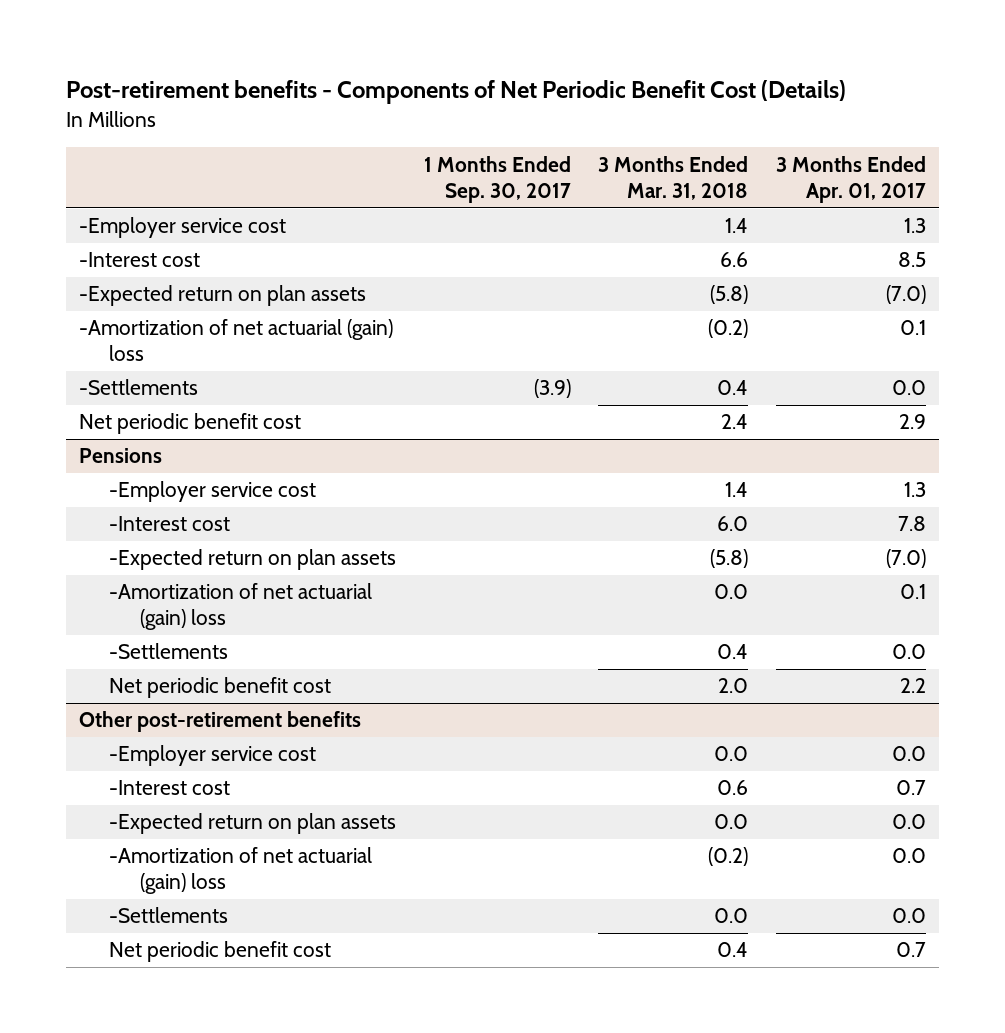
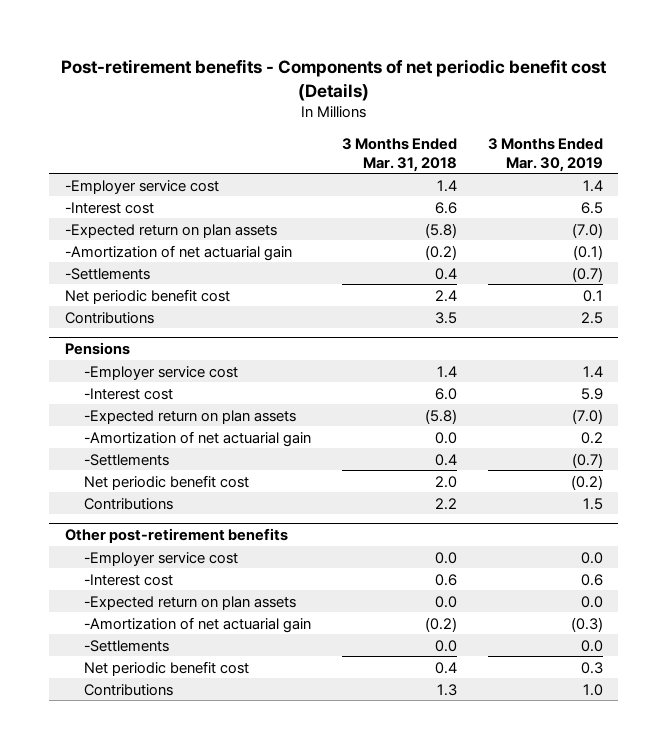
- Post-retirement benefits - Components of Net Periodic Benefit Cost (Details)
+ Post-retirement benefits - Components of net periodic benefit cost (Details)
- | 1 Months Ended Sep. 30, 2017 | 3 Months Ended Mar. 31, 2018 | 3 Months Ended Apr. 01, 2017
+ | 3 Months Ended Mar. 31, 2018 | 3 Months Ended Mar. 30, 2019
- -Amortization of net actuarial (gain) loss | | (0.2) | 0.1
+ -Amortization of net actuarial gain | (0.2) | (0.1)
+ Contributions | 3.5 | 2.5
@ Pensions
- -Amortization of net actuarial (gain) loss | | 0.0 | 0.1
+ -Amortization of net actuarial gain | 0.0 | 0.2
+ Contributions | 2.2 | 1.5
@ Other post-retirement benefits
- -Amortization of net actuarial (gain) loss | | (0.2) | 0.0
+ -Amortization of net actuarial gain | (0.2) | (0.3)
+ Contributions | 1.3 | 1.0

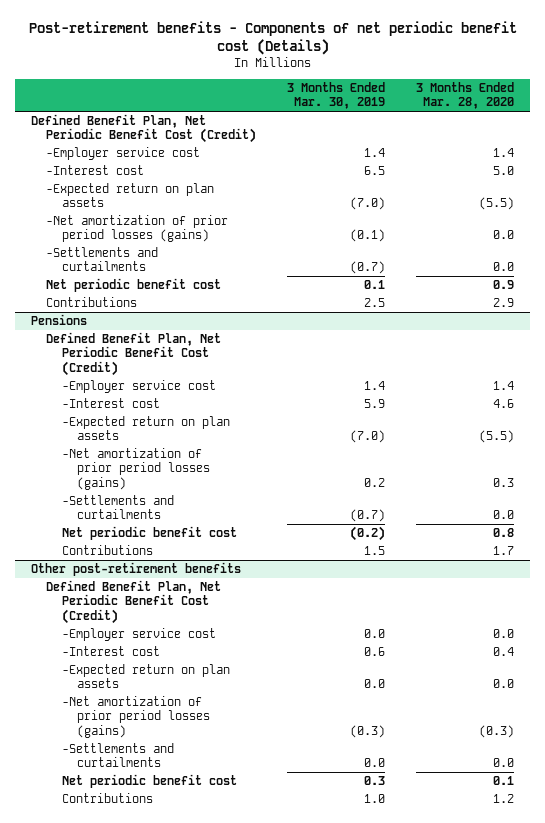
- | 3 Months Ended Mar. 31, 2018 | 3 Months Ended Mar. 30, 2019
+ | 3 Months Ended Mar. 30, 2019 | 3 Months Ended Mar. 28, 2020
+ Defined Benefit Plan, Net Periodic Benefit Cost (Credit)
- -Amortization of net actuarial gain | (0.2) | (0.1)
- -Settlements | 0.4 | (0.7)
+ -Net amortization of prior period losses (gains) | (0.1) | 0.0
+ -Settlements and curtailments | (0.7) | 0.0
@ Pensions
+ Defined Benefit Plan, Net Periodic Benefit Cost (Credit)
- -Amortization of net actuarial gain | 0.0 | 0.2
- -Settlements | 0.4 | (0.7)
+ -Net amortization of prior period losses (gains) | 0.2 | 0.3
+ -Settlements and curtailments | (0.7) | 0.0
@ Other post-retirement benefits
+ Defined Benefit Plan, Net Periodic Benefit Cost (Credit)
- -Amortization of net actuarial gain | (0.2) | (0.3)
- -Settlements | 0.0 | 0.0
+ -Net amortization of prior period losses (gains) | (0.3) | (0.3)
+ -Settlements and curtailments | 0.0 | 0.0

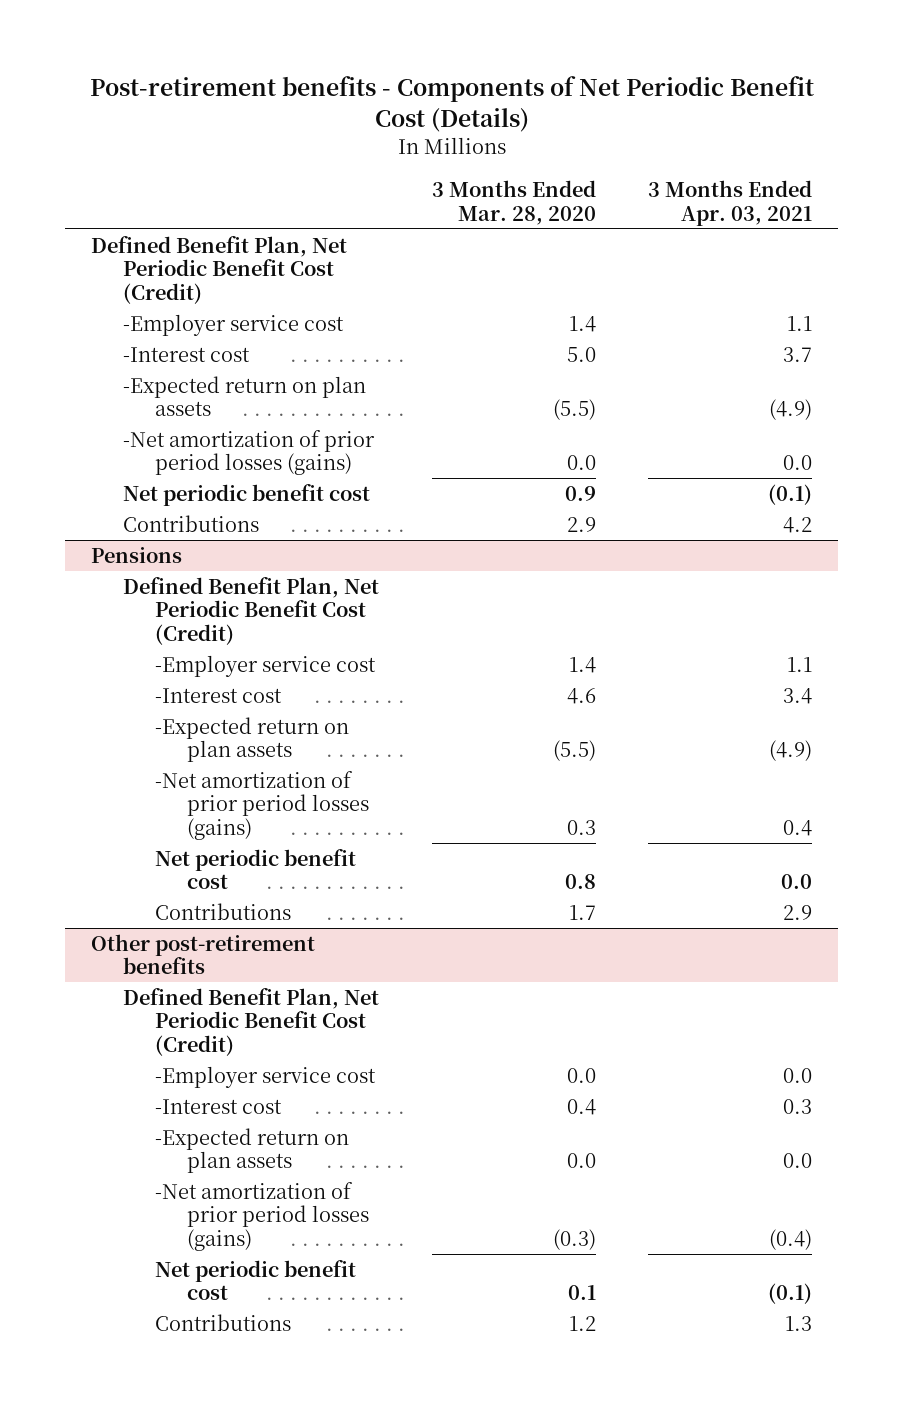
- Post-retirement benefits - Components of net periodic benefit cost (Details)
+ Post-retirement benefits - Components of Net Periodic Benefit Cost (Details)
- | 3 Months Ended Mar. 30, 2019 | 3 Months Ended Mar. 28, 2020
+ | 3 Months Ended Mar. 28, 2020 | 3 Months Ended Apr. 03, 2021
- -Settlements and curtailments | (0.7) | 0.0
@ Pensions
- -Settlements and curtailments | (0.7) | 0.0
@ Other post-retirement benefits
- -Settlements and curtailments | 0.0 | 0.0

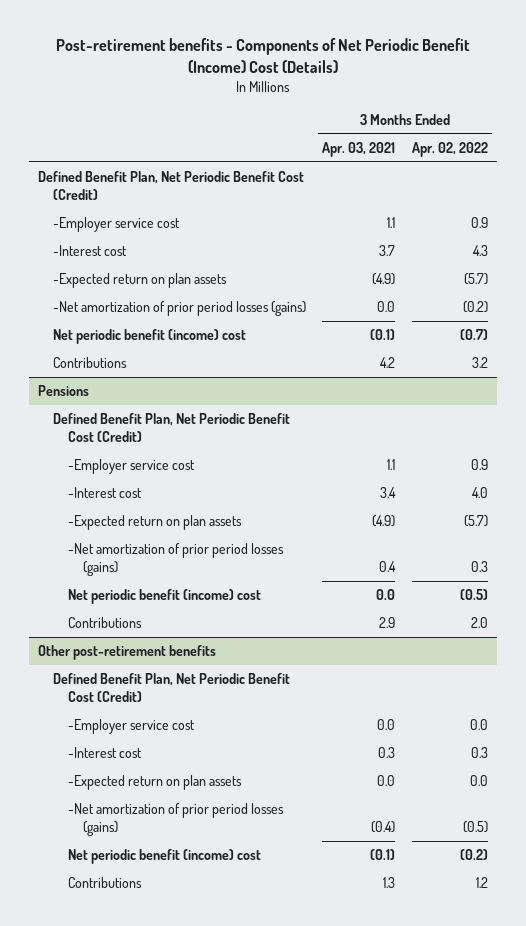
- Post-retirement benefits - Components of Net Periodic Benefit Cost (Details)
+ Post-retirement benefits - Components of Net Periodic Benefit (Income) Cost (Details)
- | 3 Months Ended Mar. 28, 2020 | 3 Months Ended Apr. 03, 2021
+ | 3 Months Ended Apr. 03, 2021 | 3 Months Ended Apr. 02, 2022
- Net periodic benefit cost | 0.9 | (0.1)
+ Net periodic benefit (income) cost | (0.1) | (0.7)
@ Pensions
- Net periodic benefit cost | 0.8 | 0.0
+ Net periodic benefit (income) cost | 0.0 | (0.5)
@ Other post-retirement benefits
- Net periodic benefit cost | 0.1 | (0.1)
+ Net periodic benefit (income) cost | (0.1) | (0.2)

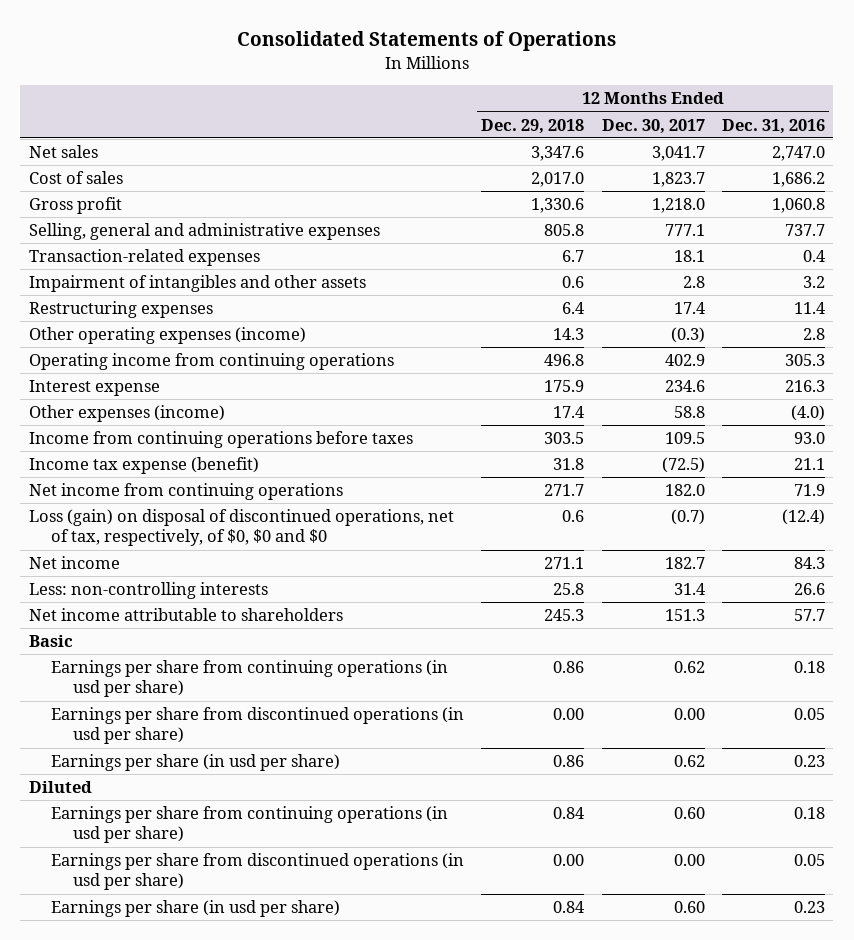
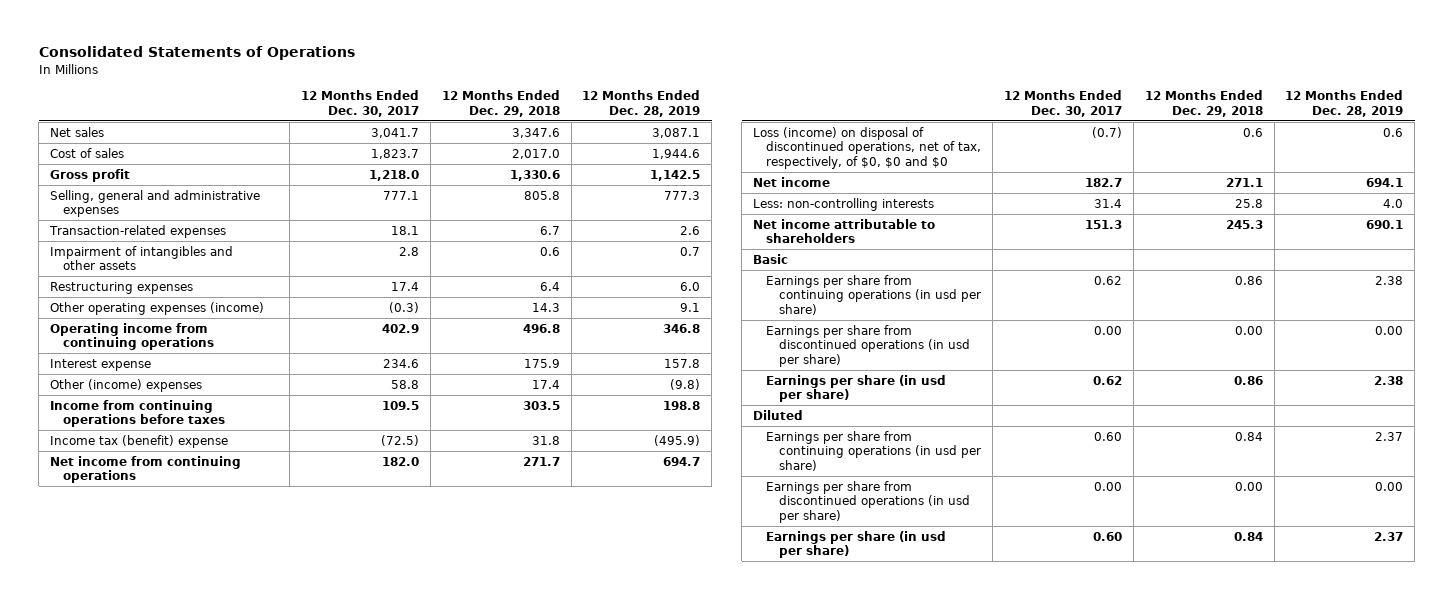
- | 12 Months Ended Dec. 29, 2018 | 12 Months Ended Dec. 30, 2017 | 12 Months Ended Dec. 31, 2016
+ | 12 Months Ended Dec. 30, 2017 | 12 Months Ended Dec. 29, 2018 | 12 Months Ended Dec. 28, 2019
- Other expenses (income) | 17.4 | 58.8 | (4.0)
+ Other (income) expenses | 58.8 | 17.4 | (9.8)
- Income tax expense (benefit) | 31.8 | (72.5) | 21.1
+ Income tax (benefit) expense | (72.5) | 31.8 | (495.9)
- Loss (gain) on disposal of discontinued operations, net of tax, respectively, of $0, $0 and $0 | 0.6 | (0.7) | (12.4)
+ Loss (income) on disposal of discontinued operations, net of tax, respectively, of $0, $0 and $0 | (0.7) | 0.6 | 0.6

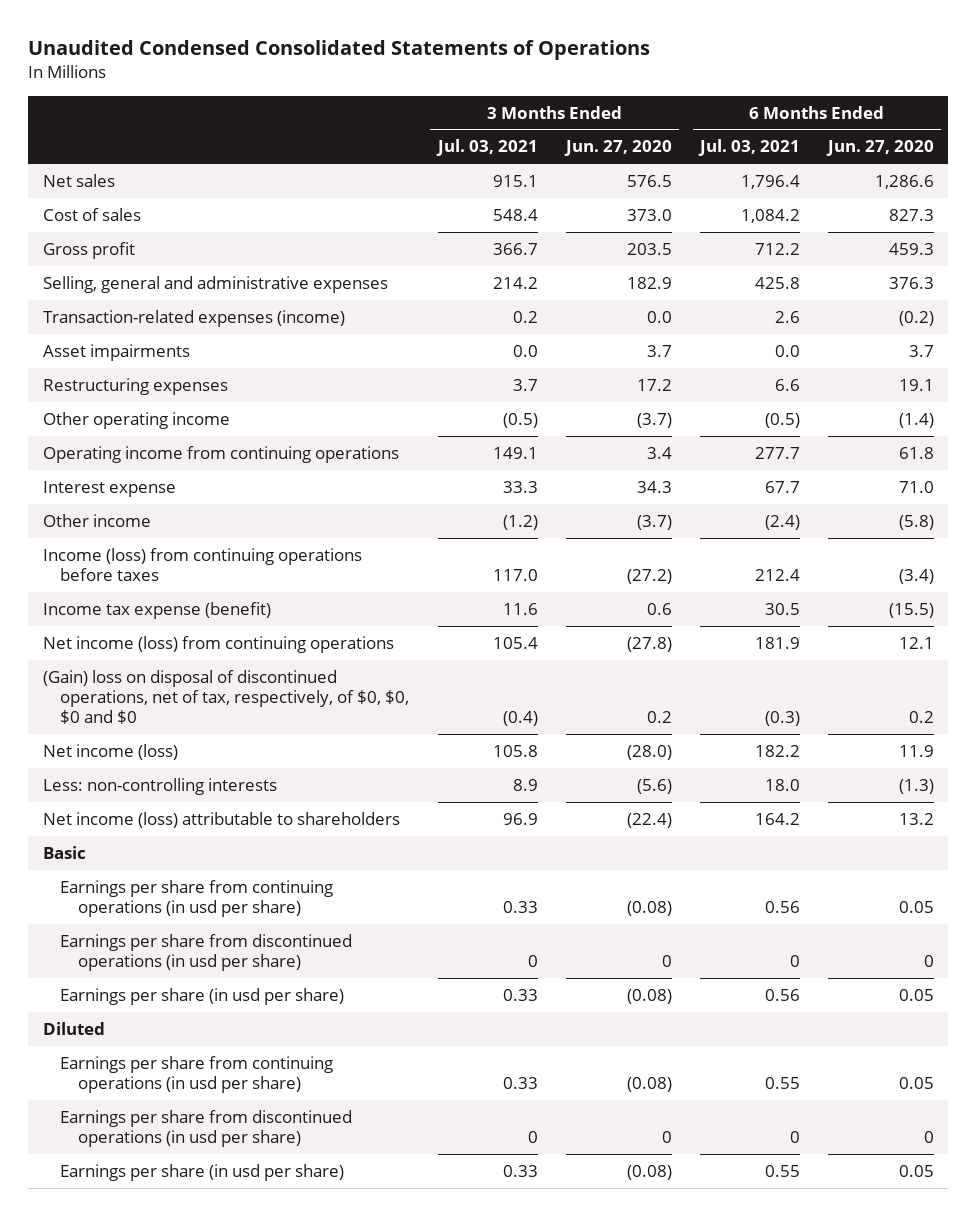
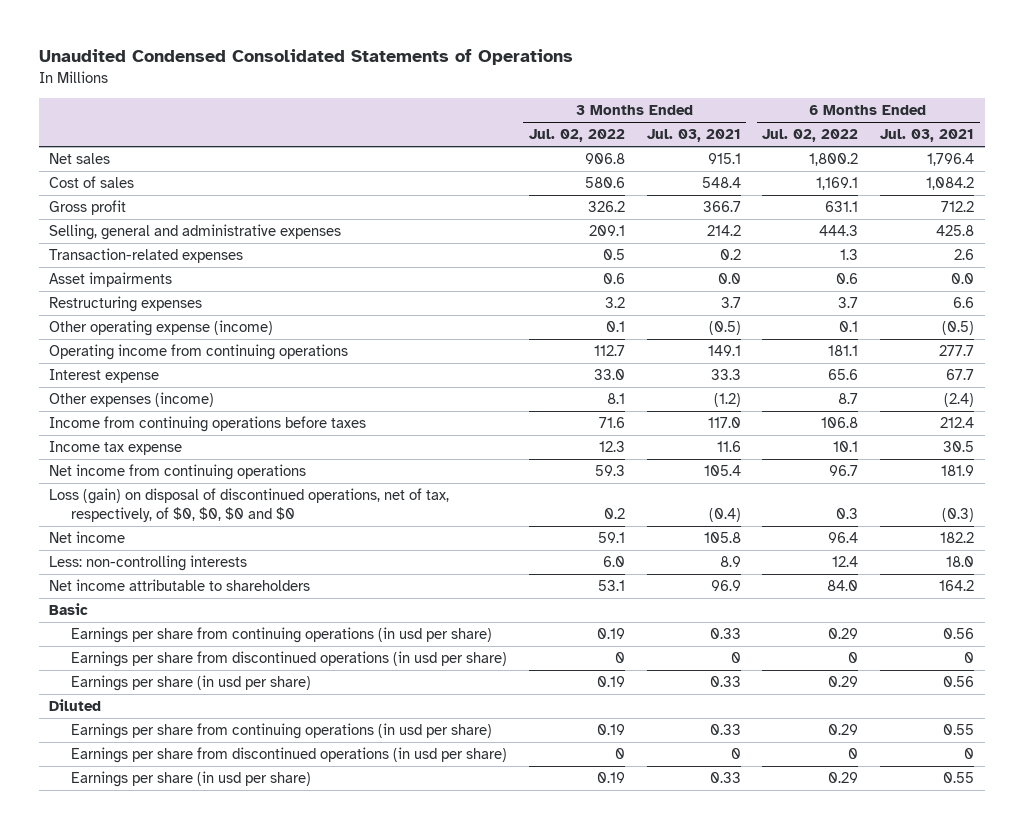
- | 3 Months Ended Jul. 03, 2021 | 3 Months Ended Jun. 27, 2020 | 6 Months Ended Jul. 03, 2021 | 6 Months Ended Jun. 27, 2020
+ | 3 Months Ended Jul. 02, 2022 | 3 Months Ended Jul. 03, 2021 | 6 Months Ended Jul. 02, 2022 | 6 Months Ended Jul. 03, 2021
- Transaction-related expenses (income) | 0.2 | 0.0 | 2.6 | (0.2)
+ Transaction-related expenses | 0.5 | 0.2 | 1.3 | 2.6
- Other operating income | (0.5) | (3.7) | (0.5) | (1.4)
+ Other operating expense (income) | 0.1 | (0.5) | 0.1 | (0.5)
- Other income | (1.2) | (3.7) | (2.4) | (5.8)
- Income (loss) from continuing operations before taxes | 117.0 | (27.2) | 212.4 | (3.4)
- Income tax expense (benefit) | 11.6 | 0.6 | 30.5 | (15.5)
- Net income (loss) from continuing operations | 105.4 | (27.8) | 181.9 | 12.1
- (Gain) loss on disposal of discontinued operations, net of tax, respectively, of $0, $0, $0 and $0 | (0.4) | 0.2 | (0.3) | 0.2
- Net income (loss) | 105.8 | (28.0) | 182.2 | 11.9
+ Other expenses (income) | 8.1 | (1.2) | 8.7 | (2.4)
+ Income from continuing operations before taxes | 71.6 | 117.0 | 106.8 | 212.4
+ Income tax expense | 12.3 | 11.6 | 10.1 | 30.5
+ Net income from continuing operations | 59.3 | 105.4 | 96.7 | 181.9
+ Loss (gain) on disposal of discontinued operations, net of tax, respectively, of $0, $0, $0 and $0 | 0.2 | (0.4) | 0.3 | (0.3)
+ Net income | 59.1 | 105.8 | 96.4 | 182.2
- Net income (loss) attributable to shareholders | 96.9 | (22.4) | 164.2 | 13.2
+ Net income attributable to shareholders | 53.1 | 96.9 | 84.0 | 164.2

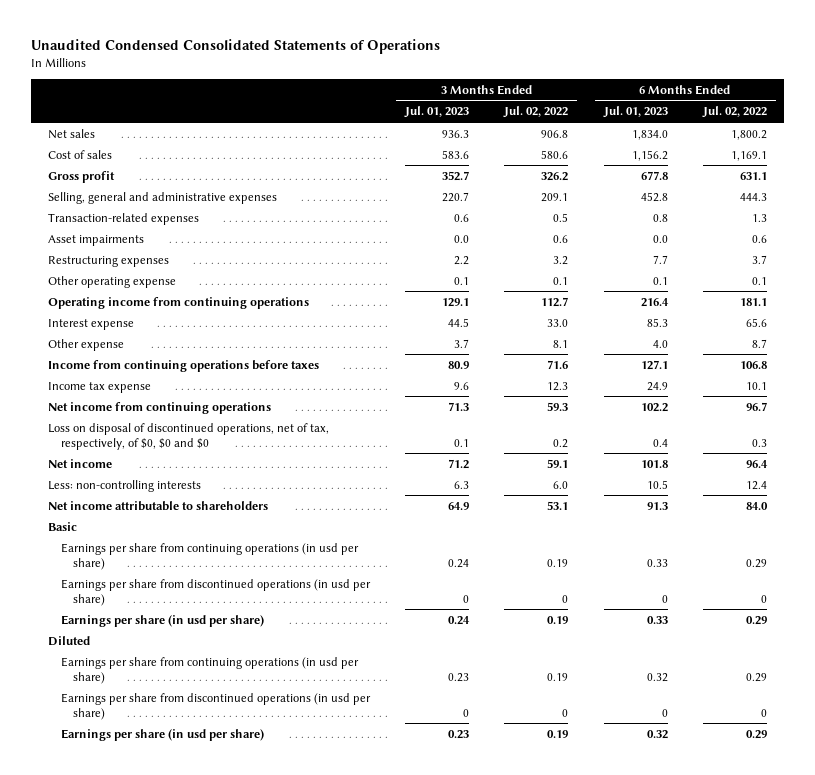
- | 3 Months Ended Jul. 02, 2022 | 3 Months Ended Jul. 03, 2021 | 6 Months Ended Jul. 02, 2022 | 6 Months Ended Jul. 03, 2021
+ | 3 Months Ended Jul. 01, 2023 | 3 Months Ended Jul. 02, 2022 | 6 Months Ended Jul. 01, 2023 | 6 Months Ended Jul. 02, 2022
- Other operating expense (income) | 0.1 | (0.5) | 0.1 | (0.5)
+ Other operating expense | 0.1 | 0.1 | 0.1 | 0.1
- Other expenses (income) | 8.1 | (1.2) | 8.7 | (2.4)
+ Other expense | 3.7 | 8.1 | 4.0 | 8.7
- Loss (gain) on disposal of discontinued operations, net of tax, respectively, of $0, $0, $0 and $0 | 0.2 | (0.4) | 0.3 | (0.3)
+ Loss on disposal of discontinued operations, net of tax, respectively, of $0, $0 and $0 | 0.1 | 0.2 | 0.4 | 0.3

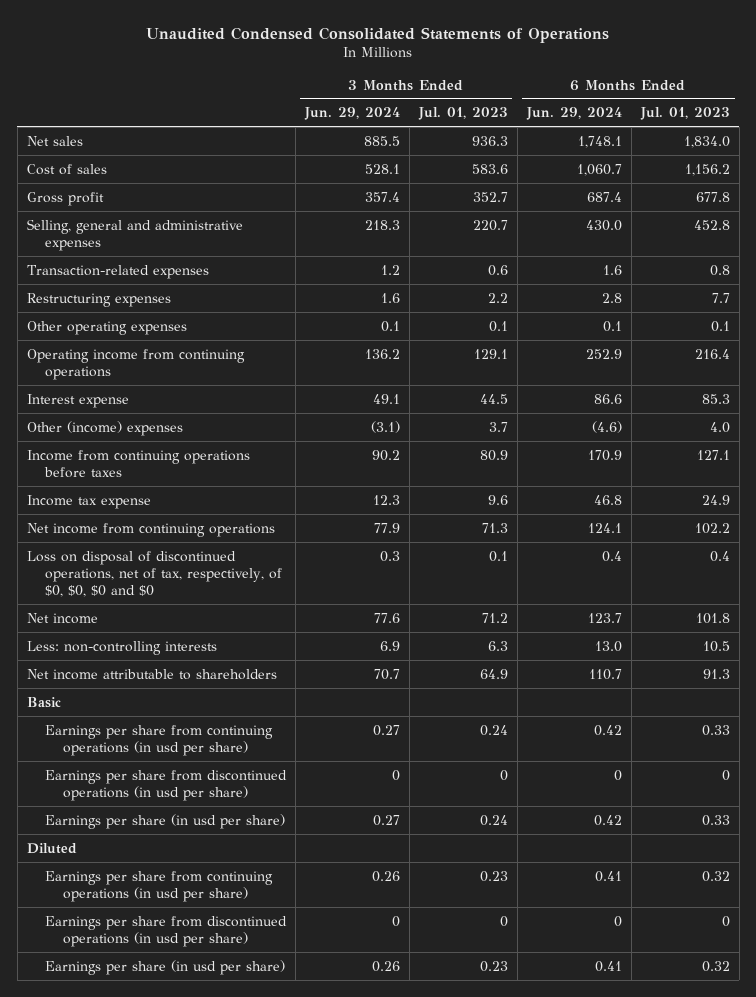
- | 3 Months Ended Jul. 01, 2023 | 3 Months Ended Jul. 02, 2022 | 6 Months Ended Jul. 01, 2023 | 6 Months Ended Jul. 02, 2022
+ | 3 Months Ended Jun. 29, 2024 | 3 Months Ended Jul. 01, 2023 | 6 Months Ended Jun. 29, 2024 | 6 Months Ended Jul. 01, 2023
- Asset impairments | 0.0 | 0.6 | 0.0 | 0.6
- Other operating expense | 0.1 | 0.1 | 0.1 | 0.1
+ Other operating expenses | 0.1 | 0.1 | 0.1 | 0.1
- Other expense | 3.7 | 8.1 | 4.0 | 8.7
+ Other (income) expenses | (3.1) | 3.7 | (4.6) | 4.0
- Loss on disposal of discontinued operations, net of tax, respectively, of $0, $0 and $0 | 0.1 | 0.2 | 0.4 | 0.3
+ Loss on disposal of discontinued operations, net of tax, respectively, of $0, $0, $0 and $0 | 0.3 | 0.1 | 0.4 | 0.4

